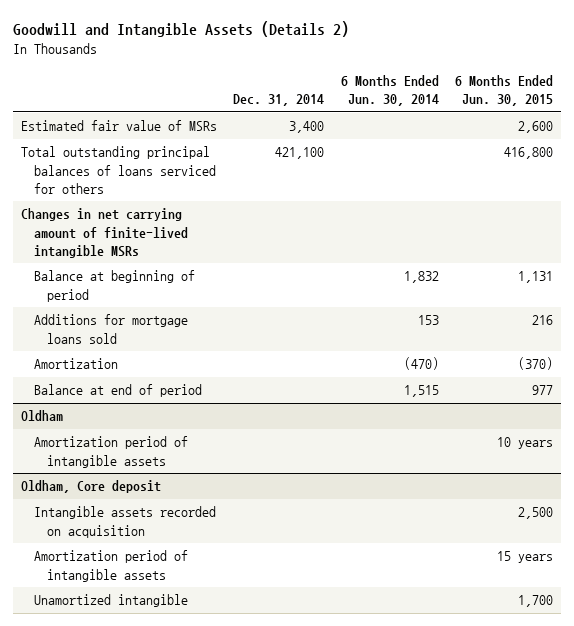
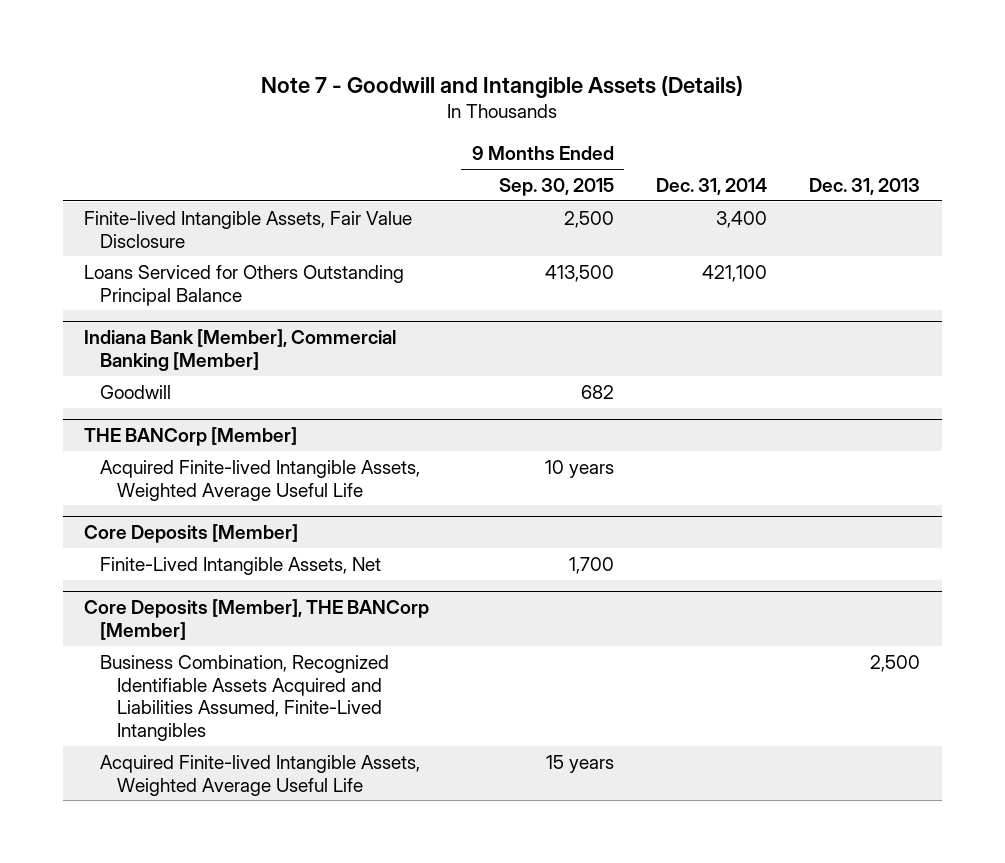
- Goodwill and Intangible Assets (Details 2)
+ Note 7 - Goodwill and Intangible Assets (Details)
- | Dec. 31, 2014 | 6 Months Ended Jun. 30, 2014 | 6 Months Ended Jun. 30, 2015
+ | 9 Months Ended Sep. 30, 2015 | Dec. 31, 2014 | Dec. 31, 2013
- Estimated fair value of MSRs | 3,400 | | 2,600
- Total outstanding principal balances of loans serviced for others | 421,100 | | 416,800
- Changes in net carrying amount of finite-lived intangible MSRs
- Balance at beginning of period | | 1,832 | 1,131
- Additions for mortgage loans sold | | 153 | 216
- Amortization | | (470) | (370)
- Balance at end of period | | 1,515 | 977
- Oldham
- Amortization period of intangible assets | | | 10 years
- Oldham, Core deposit
- Intangible assets recorded on acquisition | | | 2,500
- Amortization period of intangible assets | | | 15 years
- Unamortized intangible | | | 1,700
+ Finite-lived Intangible Assets, Fair Value Disclosure | 2,500 | 3,400 |
+ Loans Serviced for Others Outstanding Principal Balance | 413,500 | 421,100 |
+ Indiana Bank [Member], Commercial Banking [Member]
+ Goodwill | 682 | |
+ THE BANCorp [Member]
+ Acquired Finite-lived Intangible Assets, Weighted Average Useful Life | 10 years | |
+ Core Deposits [Member]
+ Finite-Lived Intangible Assets, Net | 1,700 | |
+ Core Deposits [Member], THE BANCorp [Member]
+ Business Combination, Recognized Identifiable Assets Acquired and Liabilities Assumed, Finite-Lived Intangibles | | | 2,500
+ Acquired Finite-lived Intangible Assets, Weighted Average Useful Life | 15 years | |

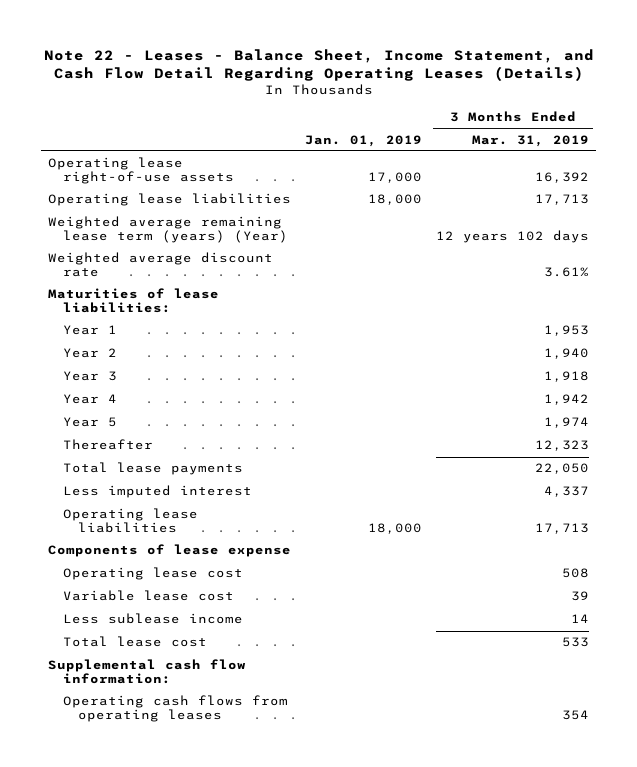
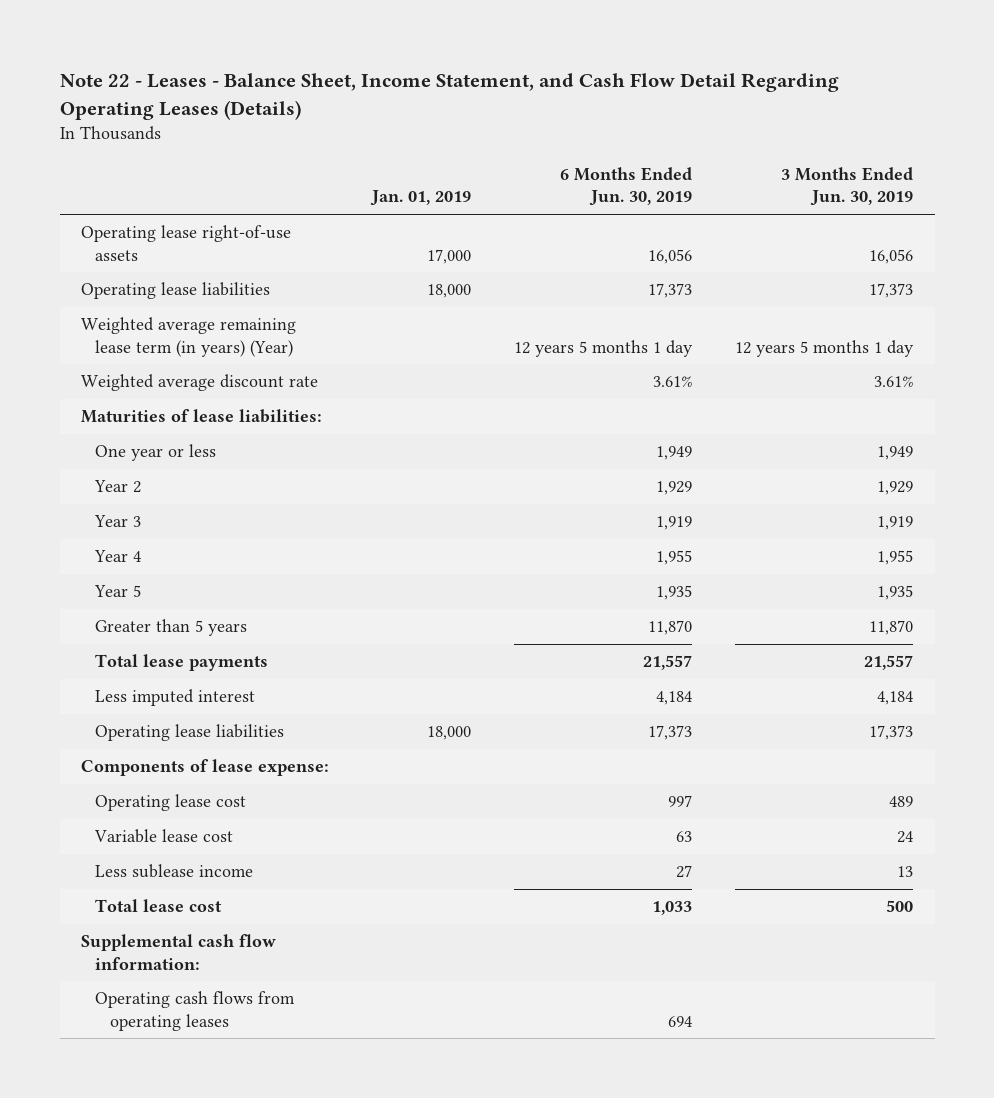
- | Jan. 01, 2019 | 3 Months Ended Mar. 31, 2019
+ | Jan. 01, 2019 | 6 Months Ended Jun. 30, 2019 | 3 Months Ended Jun. 30, 2019
- Weighted average remaining lease term (years) (Year) | | 12 years 102 days
+ Weighted average remaining lease term (in years) (Year) | | 12 years 5 months 1 day | 12 years 5 months 1 day
- Year 1 | | 1,953
+ One year or less | | 1,949 | 1,949
- Thereafter | | 12,323
+ Greater than 5 years | | 11,870 | 11,870
- Components of lease expense
+ Components of lease expense:

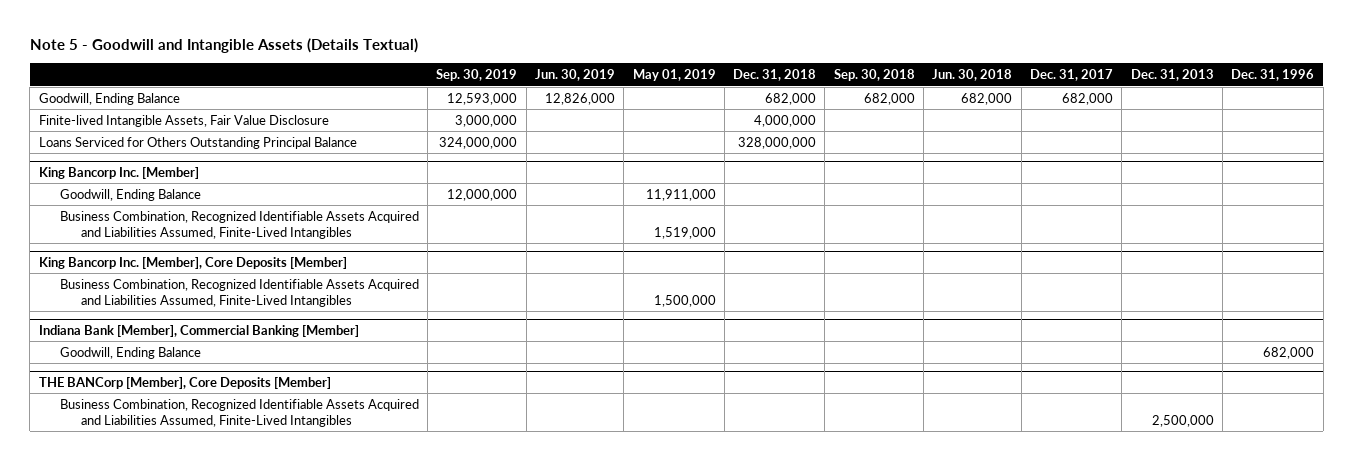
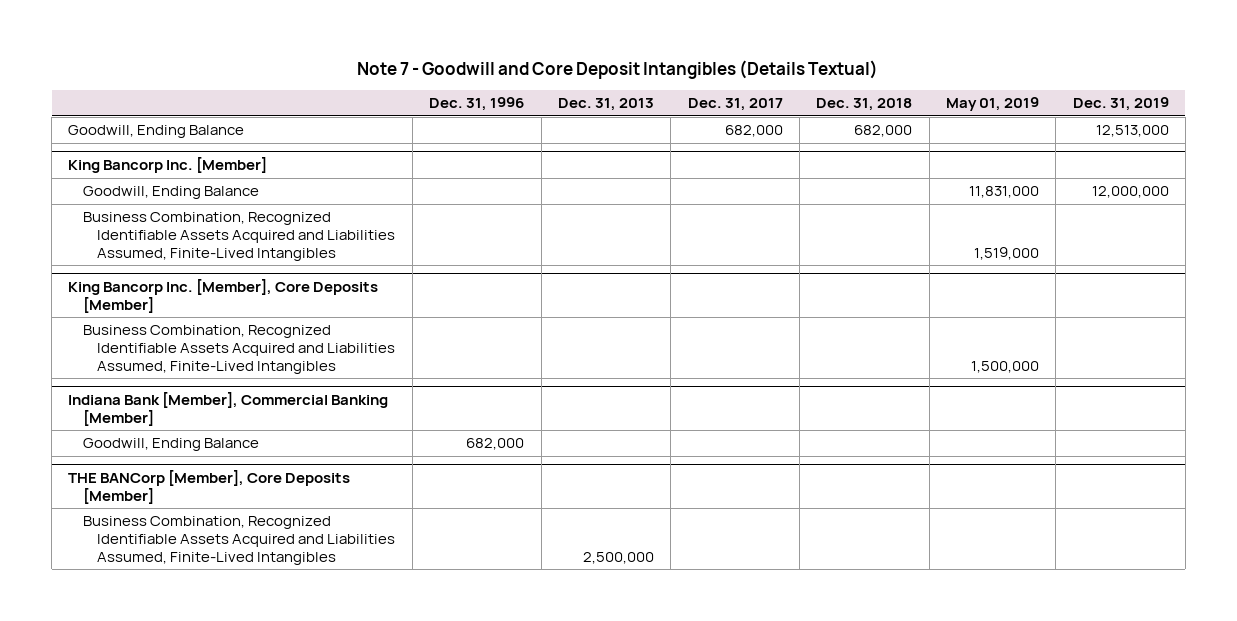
- Note 5 - Goodwill and Intangible Assets (Details Textual)
+ Note 7 - Goodwill and Core Deposit Intangibles (Details Textual)
- | Sep. 30, 2019 | Jun. 30, 2019 | May 01, 2019 | Dec. 31, 2018 | Sep. 30, 2018 | Jun. 30, 2018 | Dec. 31, 2017 | Dec. 31, 2013 | Dec. 31, 1996
+ | Dec. 31, 1996 | Dec. 31, 2013 | Dec. 31, 2017 | Dec. 31, 2018 | May 01, 2019 | Dec. 31, 2019
- Finite-lived Intangible Assets, Fair Value Disclosure | 3,000,000 | | | 4,000,000 | | | | |
- Loans Serviced for Others Outstanding Principal Balance | 324,000,000 | | | 328,000,000 | | | | |
@ King Bancorp Inc. [Member]
- Goodwill, Ending Balance | 12,000,000 | | 11,911,000 | | | | | |
+ Goodwill, Ending Balance | | | | | 11,831,000 | 12,000,000

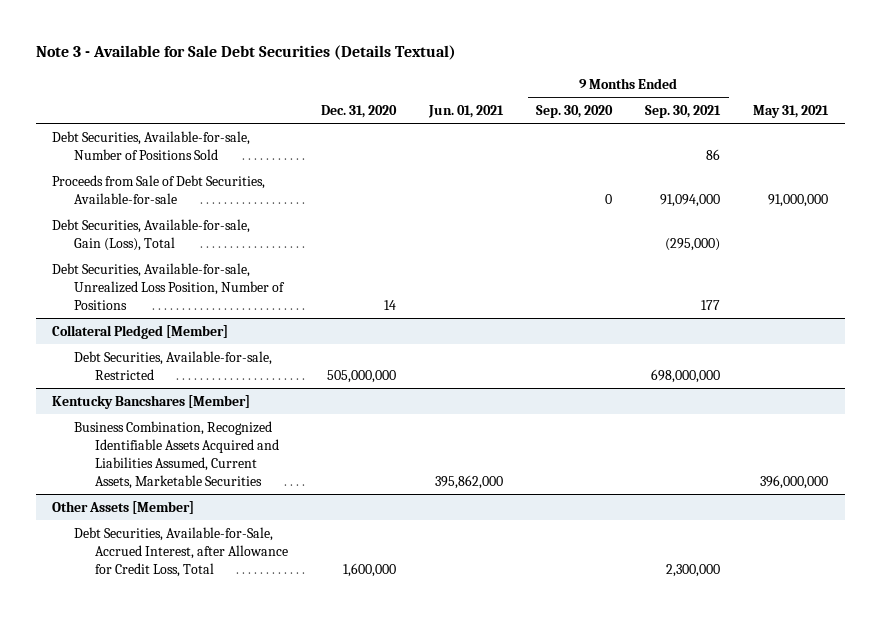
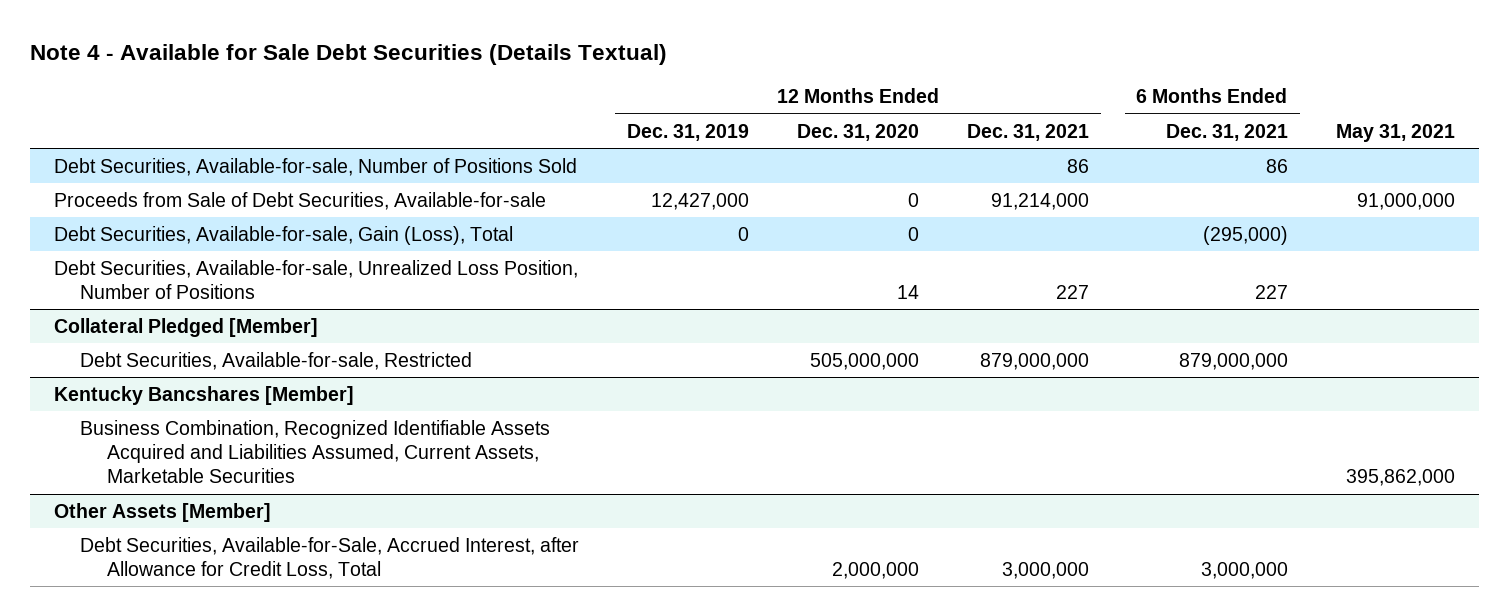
- Note 3 - Available for Sale Debt Securities (Details Textual)
+ Note 4 - Available for Sale Debt Securities (Details Textual)
- | Dec. 31, 2020 | Jun. 01, 2021 | 9 Months Ended Sep. 30, 2020 | 9 Months Ended Sep. 30, 2021 | May 31, 2021
+ | 12 Months Ended Dec. 31, 2019 | 12 Months Ended Dec. 31, 2020 | 12 Months Ended Dec. 31, 2021 | 6 Months Ended Dec. 31, 2021 | May 31, 2021
@ Kentucky Bancshares [Member]
- Business Combination, Recognized Identifiable Assets Acquired and Liabilities Assumed, Current Assets, Marketable Securities | | 395,862,000 | | | 396,000,000
+ Business Combination, Recognized Identifiable Assets Acquired and Liabilities Assumed, Current Assets, Marketable Securities | | | | | 395,862,000

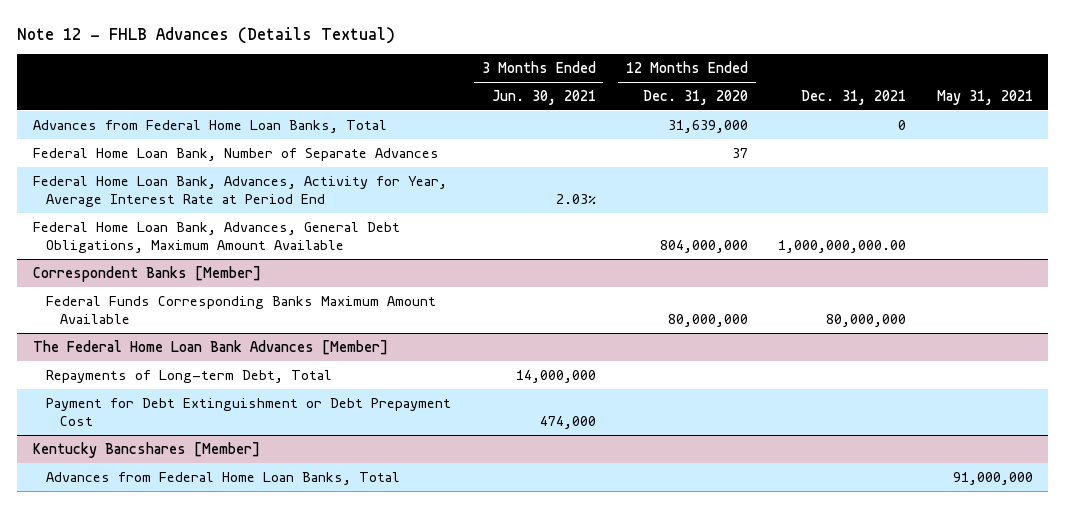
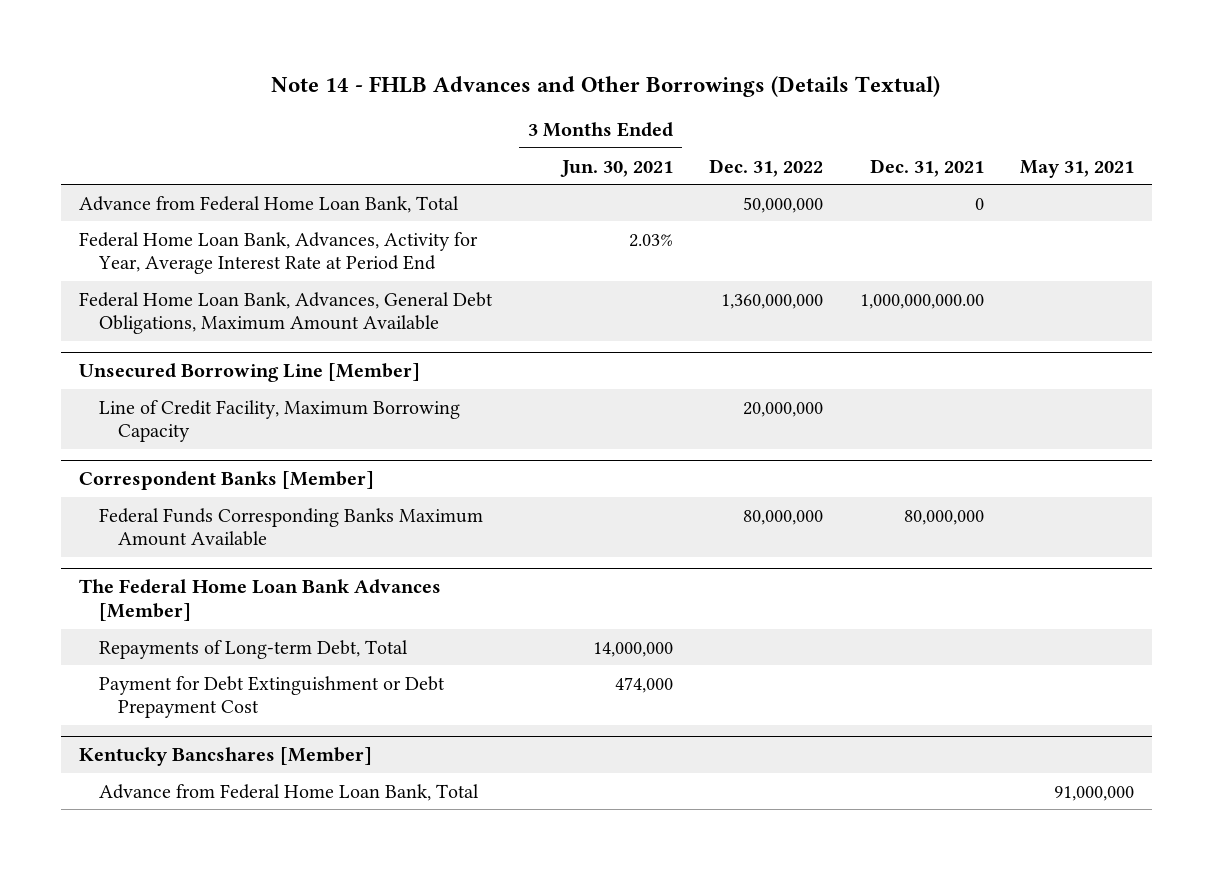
- Note 12 - FHLB Advances (Details Textual)
+ Note 14 - FHLB Advances and Other Borrowings (Details Textual)
- | 3 Months Ended Jun. 30, 2021 | 12 Months Ended Dec. 31, 2020 | Dec. 31, 2021 | May 31, 2021
+ | 3 Months Ended Jun. 30, 2021 | Dec. 31, 2022 | Dec. 31, 2021 | May 31, 2021
- Advances from Federal Home Loan Banks, Total | | 31,639,000 | 0 |
- Federal Home Loan Bank, Number of Separate Advances | | 37 | |
+ Advance from Federal Home Loan Bank, Total | | 50,000,000 | 0 |
+ Unsecured Borrowing Line [Member]
+ Line of Credit Facility, Maximum Borrowing Capacity | | 20,000,000 | |
@ Kentucky Bancshares [Member]
- Advances from Federal Home Loan Banks, Total | | | | 91,000,000
+ Advance from Federal Home Loan Bank, Total | | | | 91,000,000

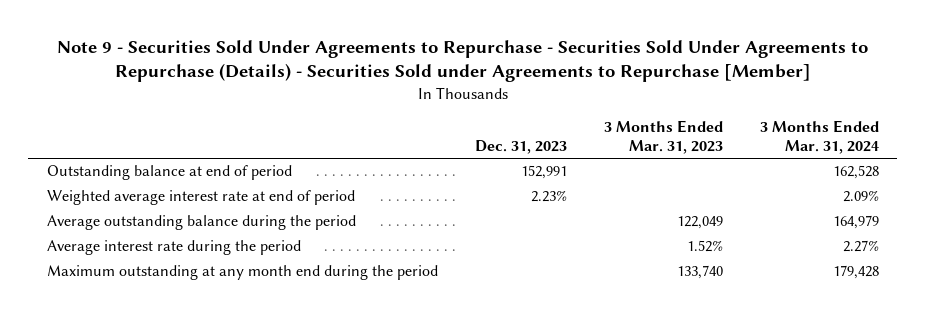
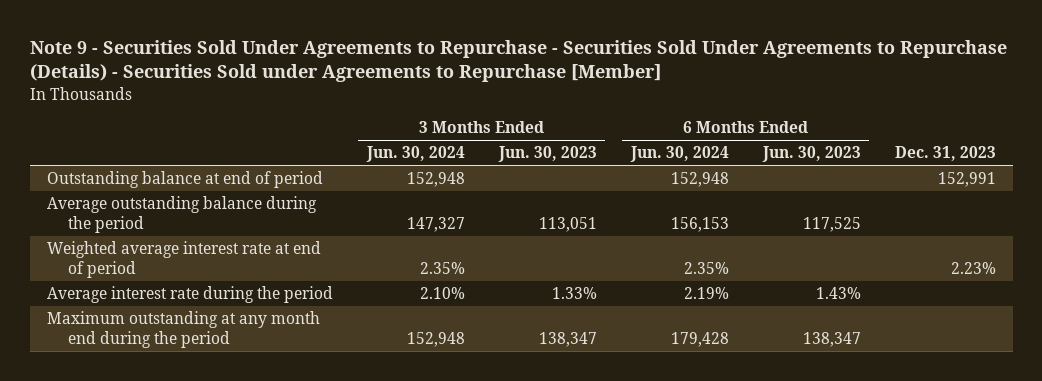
- | Dec. 31, 2023 | 3 Months Ended Mar. 31, 2023 | 3 Months Ended Mar. 31, 2024
+ | 3 Months Ended Jun. 30, 2024 | 3 Months Ended Jun. 30, 2023 | 6 Months Ended Jun. 30, 2024 | 6 Months Ended Jun. 30, 2023 | Dec. 31, 2023
moved down: Weighted average interest rate at end of period | 2.35% | | 2.35% | | 2.23%

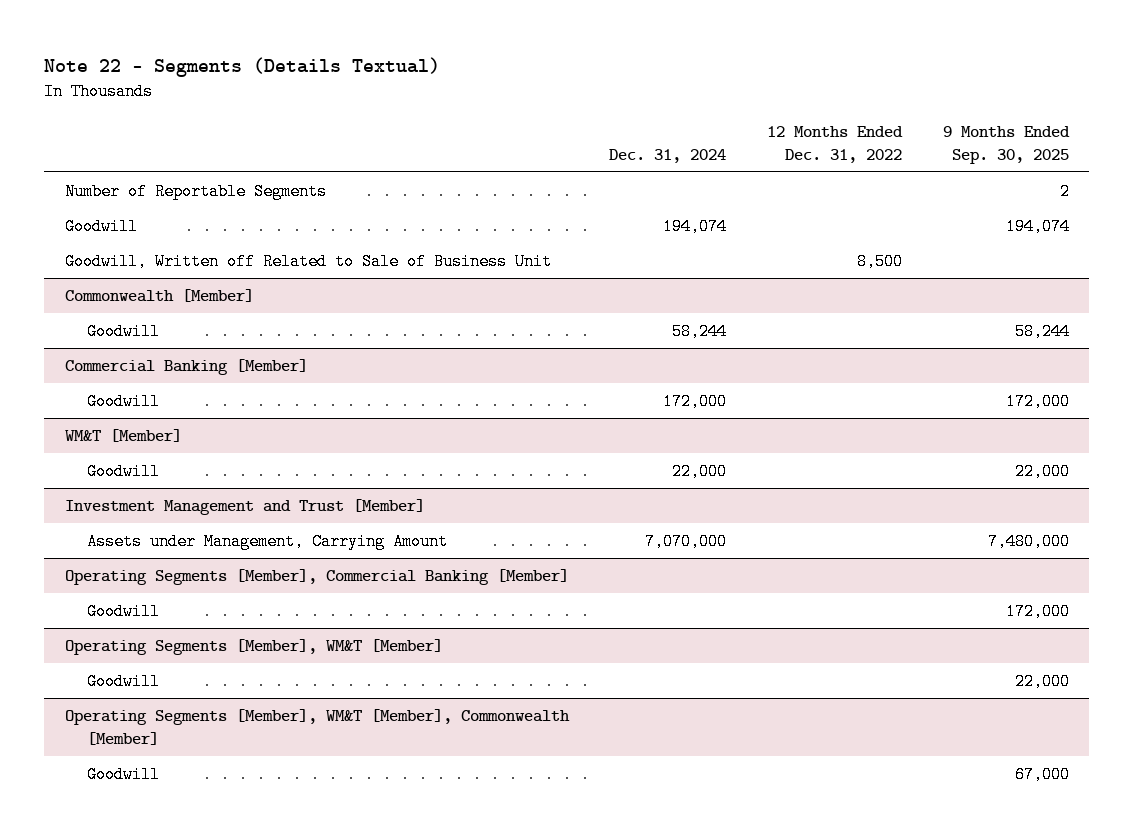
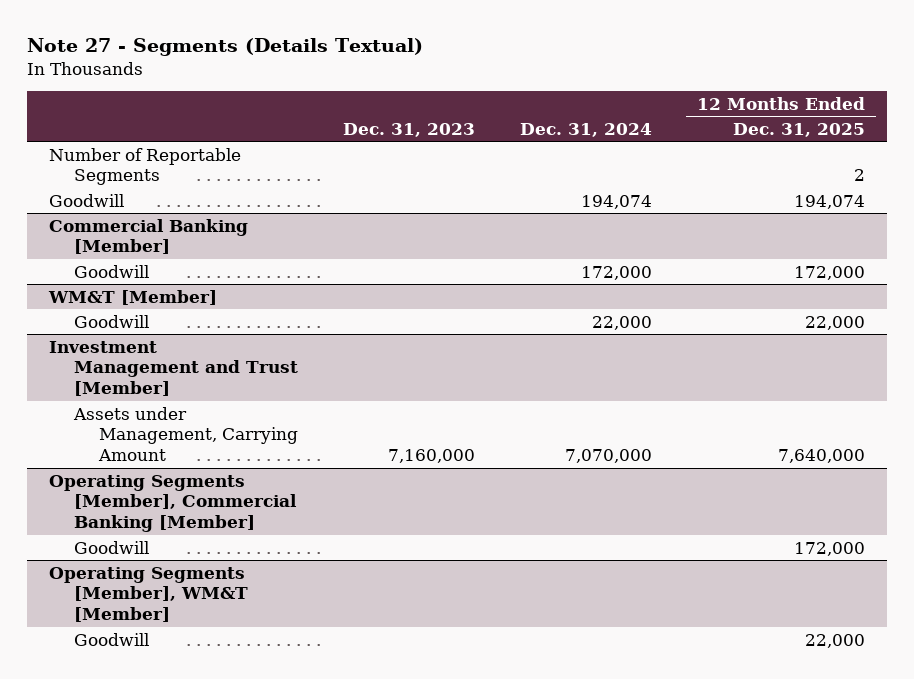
- Note 22 - Segments (Details Textual)
+ Note 27 - Segments (Details Textual)
- | Dec. 31, 2024 | 12 Months Ended Dec. 31, 2022 | 9 Months Ended Sep. 30, 2025
+ | Dec. 31, 2023 | Dec. 31, 2024 | 12 Months Ended Dec. 31, 2025
- Goodwill, Written off Related to Sale of Business Unit | | 8,500 |
- Commonwealth [Member]
- Goodwill | 58,244 | | 58,244
- Operating Segments [Member], WM&T [Member], Commonwealth [Member]
- Goodwill | | | 67,000

